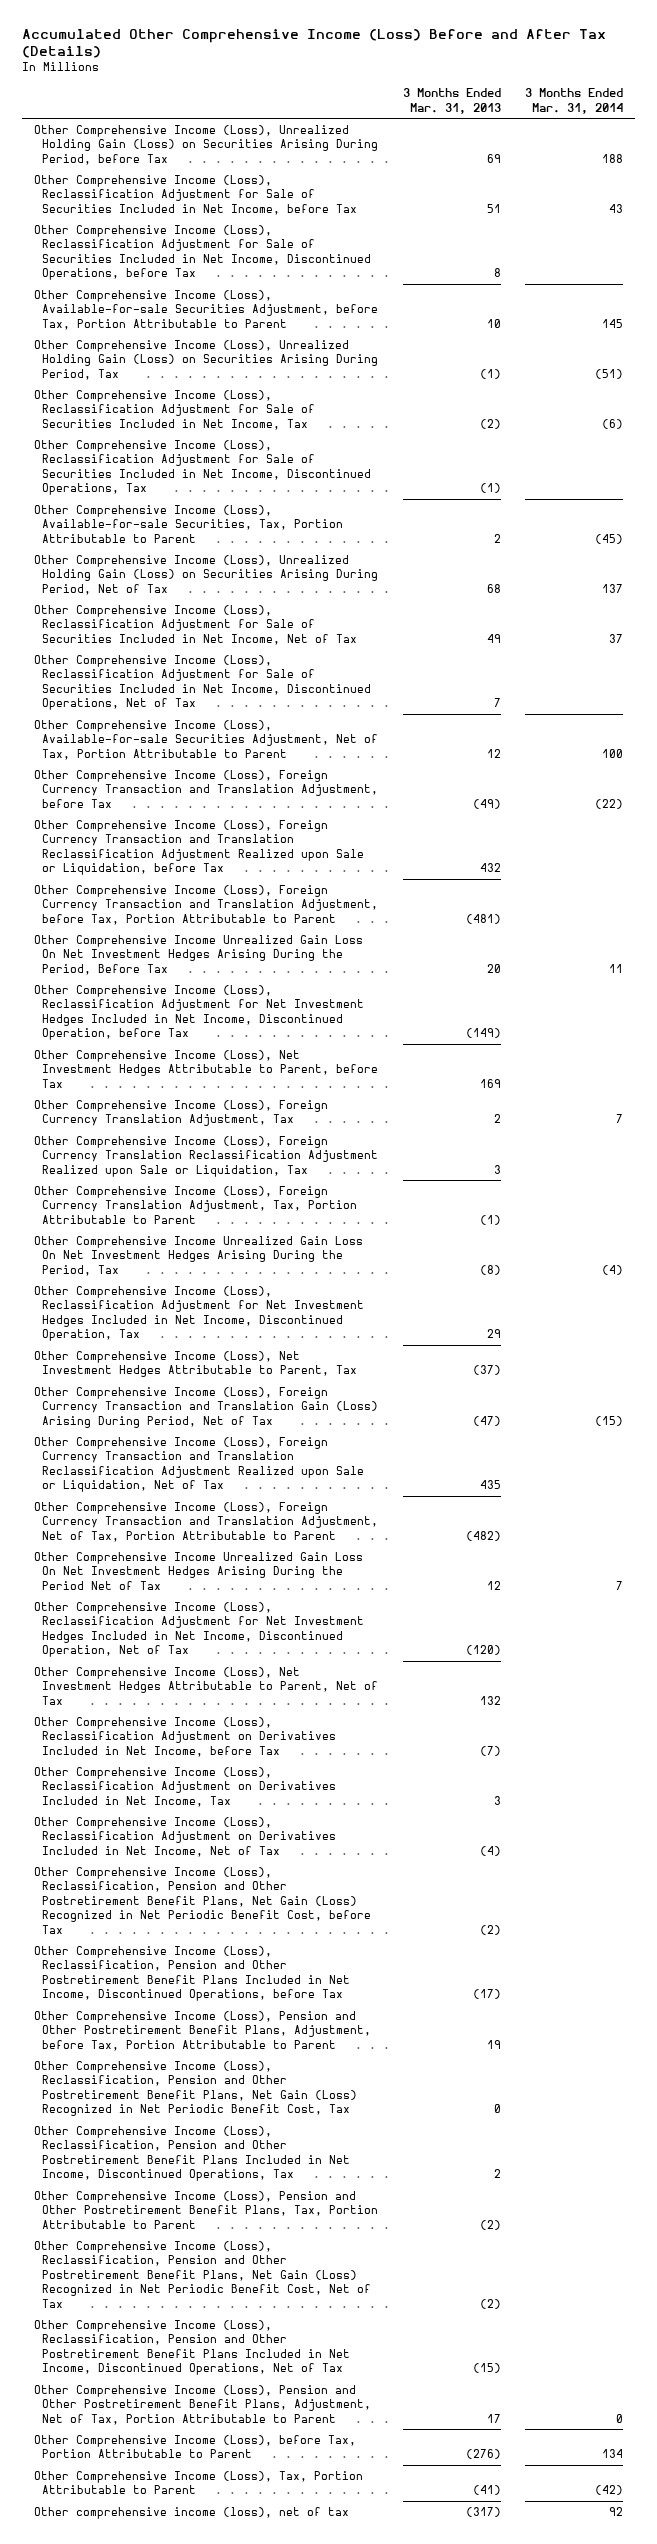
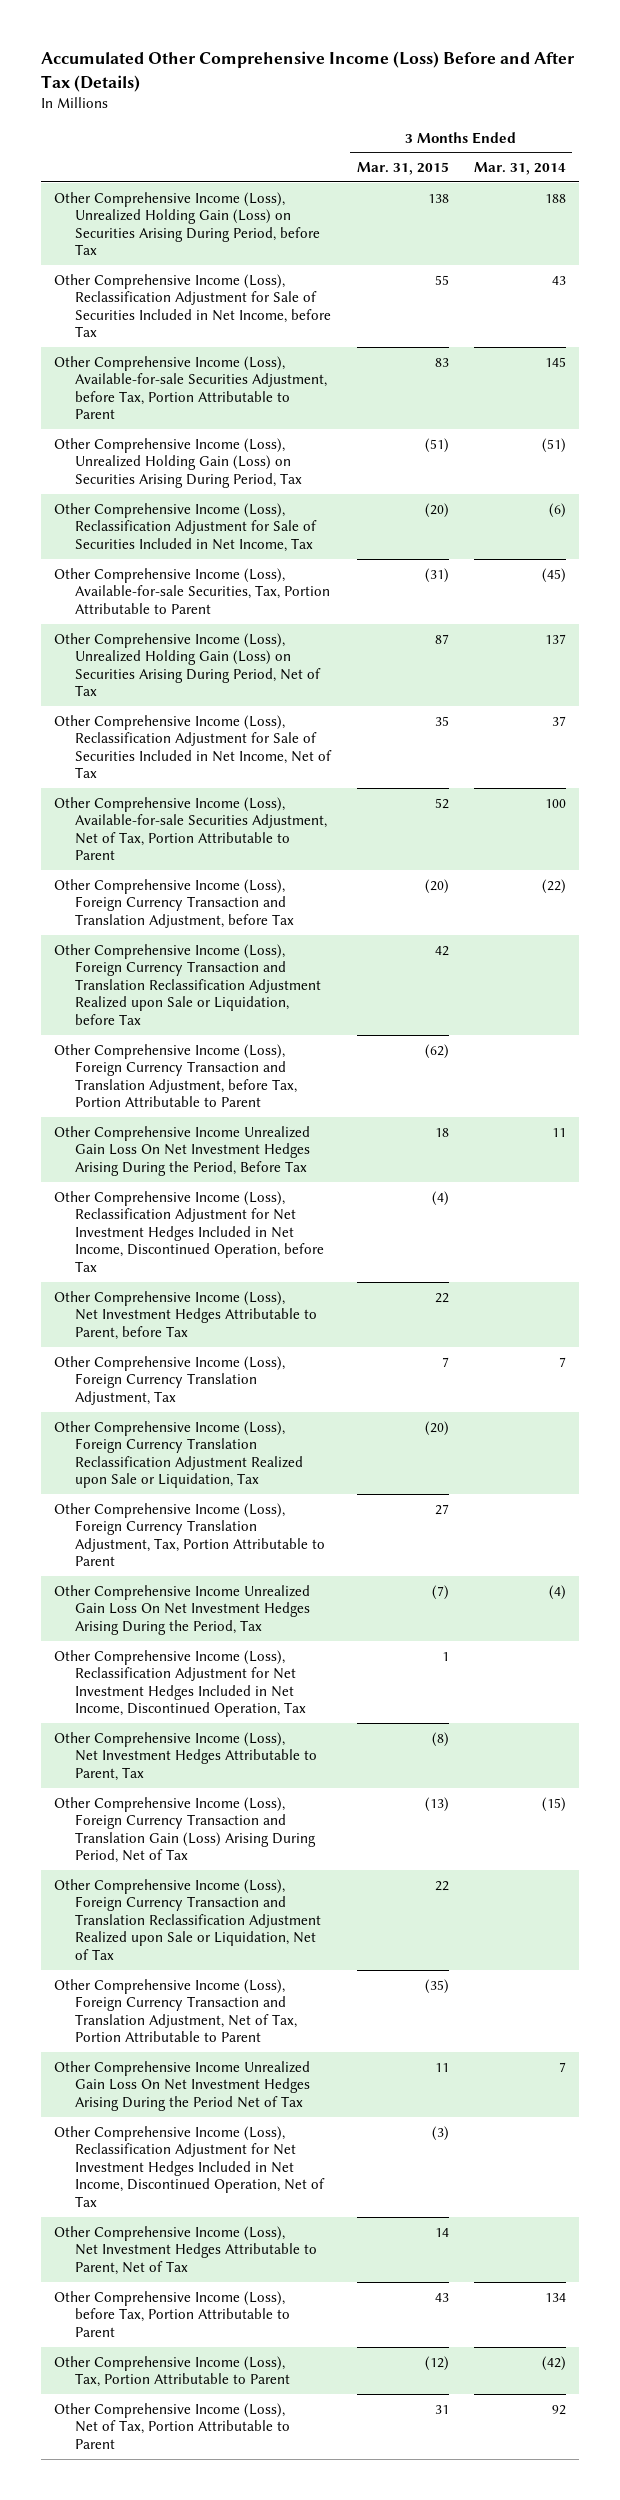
- | 3 Months Ended Mar. 31, 2013 | 3 Months Ended Mar. 31, 2014
+ | 3 Months Ended Mar. 31, 2015 | 3 Months Ended Mar. 31, 2014
- Other Comprehensive Income (Loss), Reclassification Adjustment for Sale of Securities Included in Net Income, Discontinued Operations, before Tax | 8 |
- Other Comprehensive Income (Loss), Reclassification Adjustment for Sale of Securities Included in Net Income, Discontinued Operations, Tax | (1) |
- Other Comprehensive Income (Loss), Reclassification Adjustment for Sale of Securities Included in Net Income, Discontinued Operations, Net of Tax | 7 |
- Other Comprehensive Income (Loss), Reclassification Adjustment on Derivatives Included in Net Income, before Tax | (7) |
- Other Comprehensive Income (Loss), Reclassification Adjustment on Derivatives Included in Net Income, Tax | 3 |
- Other Comprehensive Income (Loss), Reclassification Adjustment on Derivatives Included in Net Income, Net of Tax | (4) |
- Other Comprehensive Income (Loss), Reclassification, Pension and Other Postretirement Benefit Plans, Net Gain (Loss) Recognized in Net Periodic Benefit Cost, before Tax | (2) |
- Other Comprehensive Income (Loss), Reclassification, Pension and Other Postretirement Benefit Plans Included in Net Income, Discontinued Operations, before Tax | (17) |
- Other Comprehensive Income (Loss), Pension and Other Postretirement Benefit Plans, Adjustment, before Tax, Portion Attributable to Parent | 19 |
- Other Comprehensive Income (Loss), Reclassification, Pension and Other Postretirement Benefit Plans, Net Gain (Loss) Recognized in Net Periodic Benefit Cost, Tax | 0 |
- Other Comprehensive Income (Loss), Reclassification, Pension and Other Postretirement Benefit Plans Included in Net Income, Discontinued Operations, Tax | 2 |
- Other Comprehensive Income (Loss), Pension and Other Postretirement Benefit Plans, Tax, Portion Attributable to Parent | (2) |
- Other Comprehensive Income (Loss), Reclassification, Pension and Other Postretirement Benefit Plans, Net Gain (Loss) Recognized in Net Periodic Benefit Cost, Net of Tax | (2) |
- Other Comprehensive Income (Loss), Reclassification, Pension and Other Postretirement Benefit Plans Included in Net Income, Discontinued Operations, Net of Tax | (15) |
- Other Comprehensive Income (Loss), Pension and Other Postretirement Benefit Plans, Adjustment, Net of Tax, Portion Attributable to Parent | 17 | 0
- Other comprehensive income (loss), net of tax | (317) | 92
+ Other Comprehensive Income (Loss), Net of Tax, Portion Attributable to Parent | 31 | 92

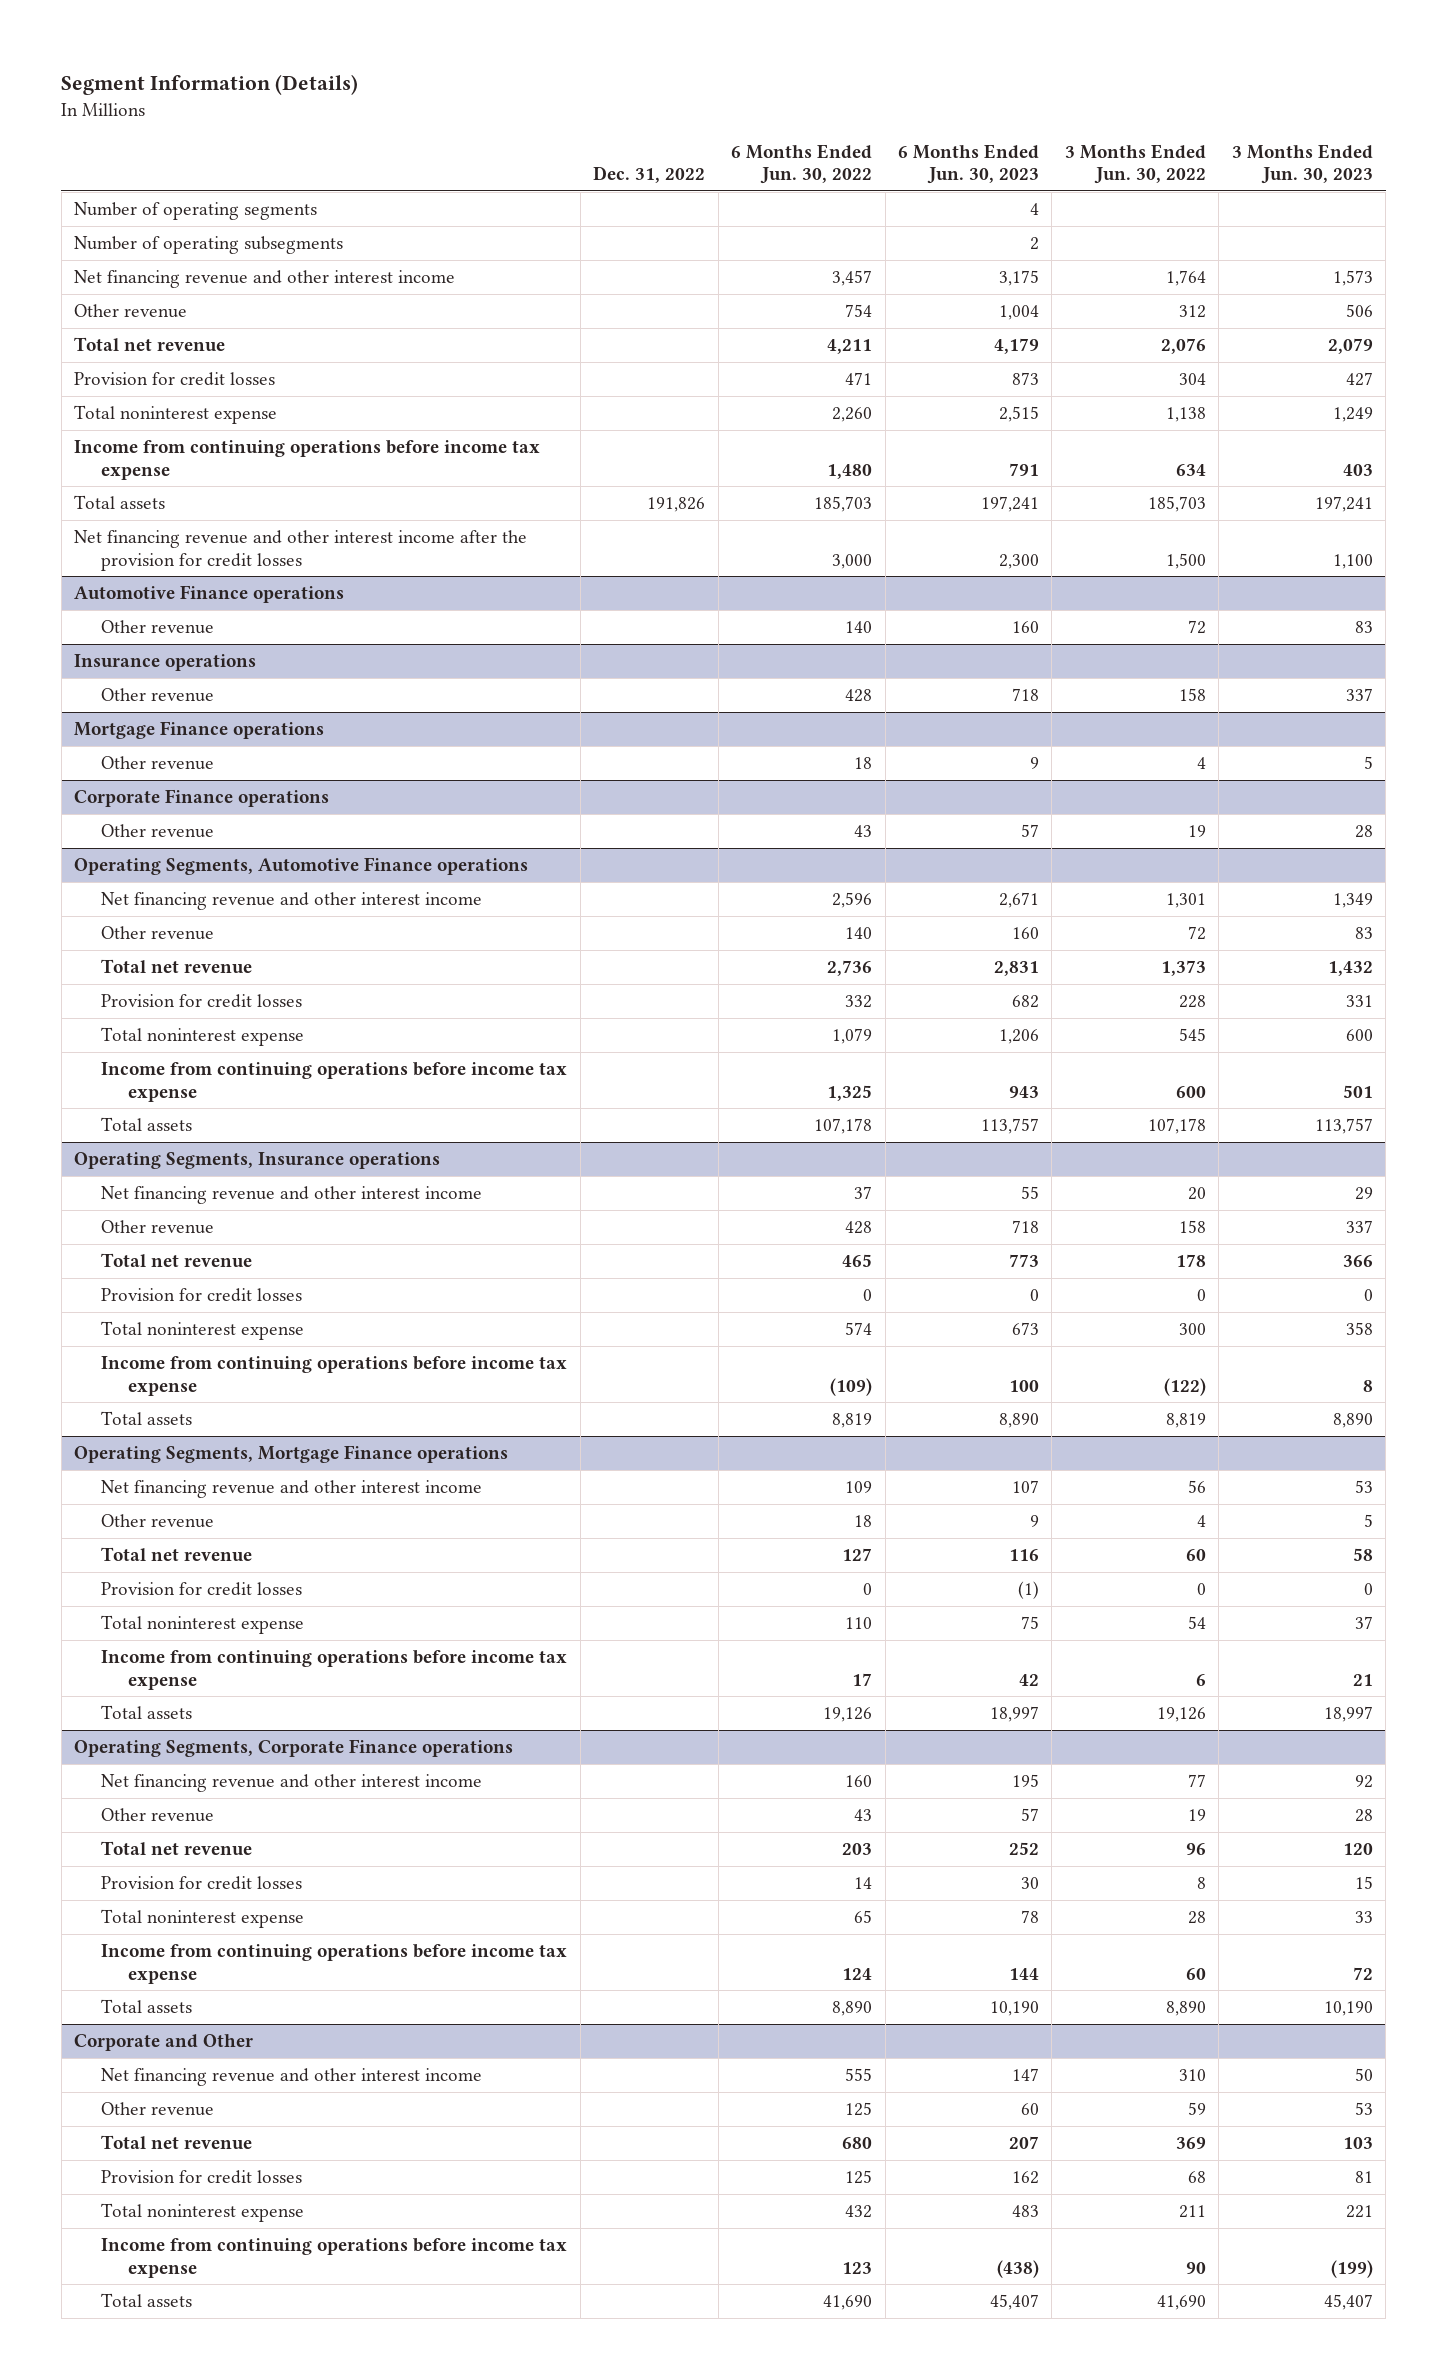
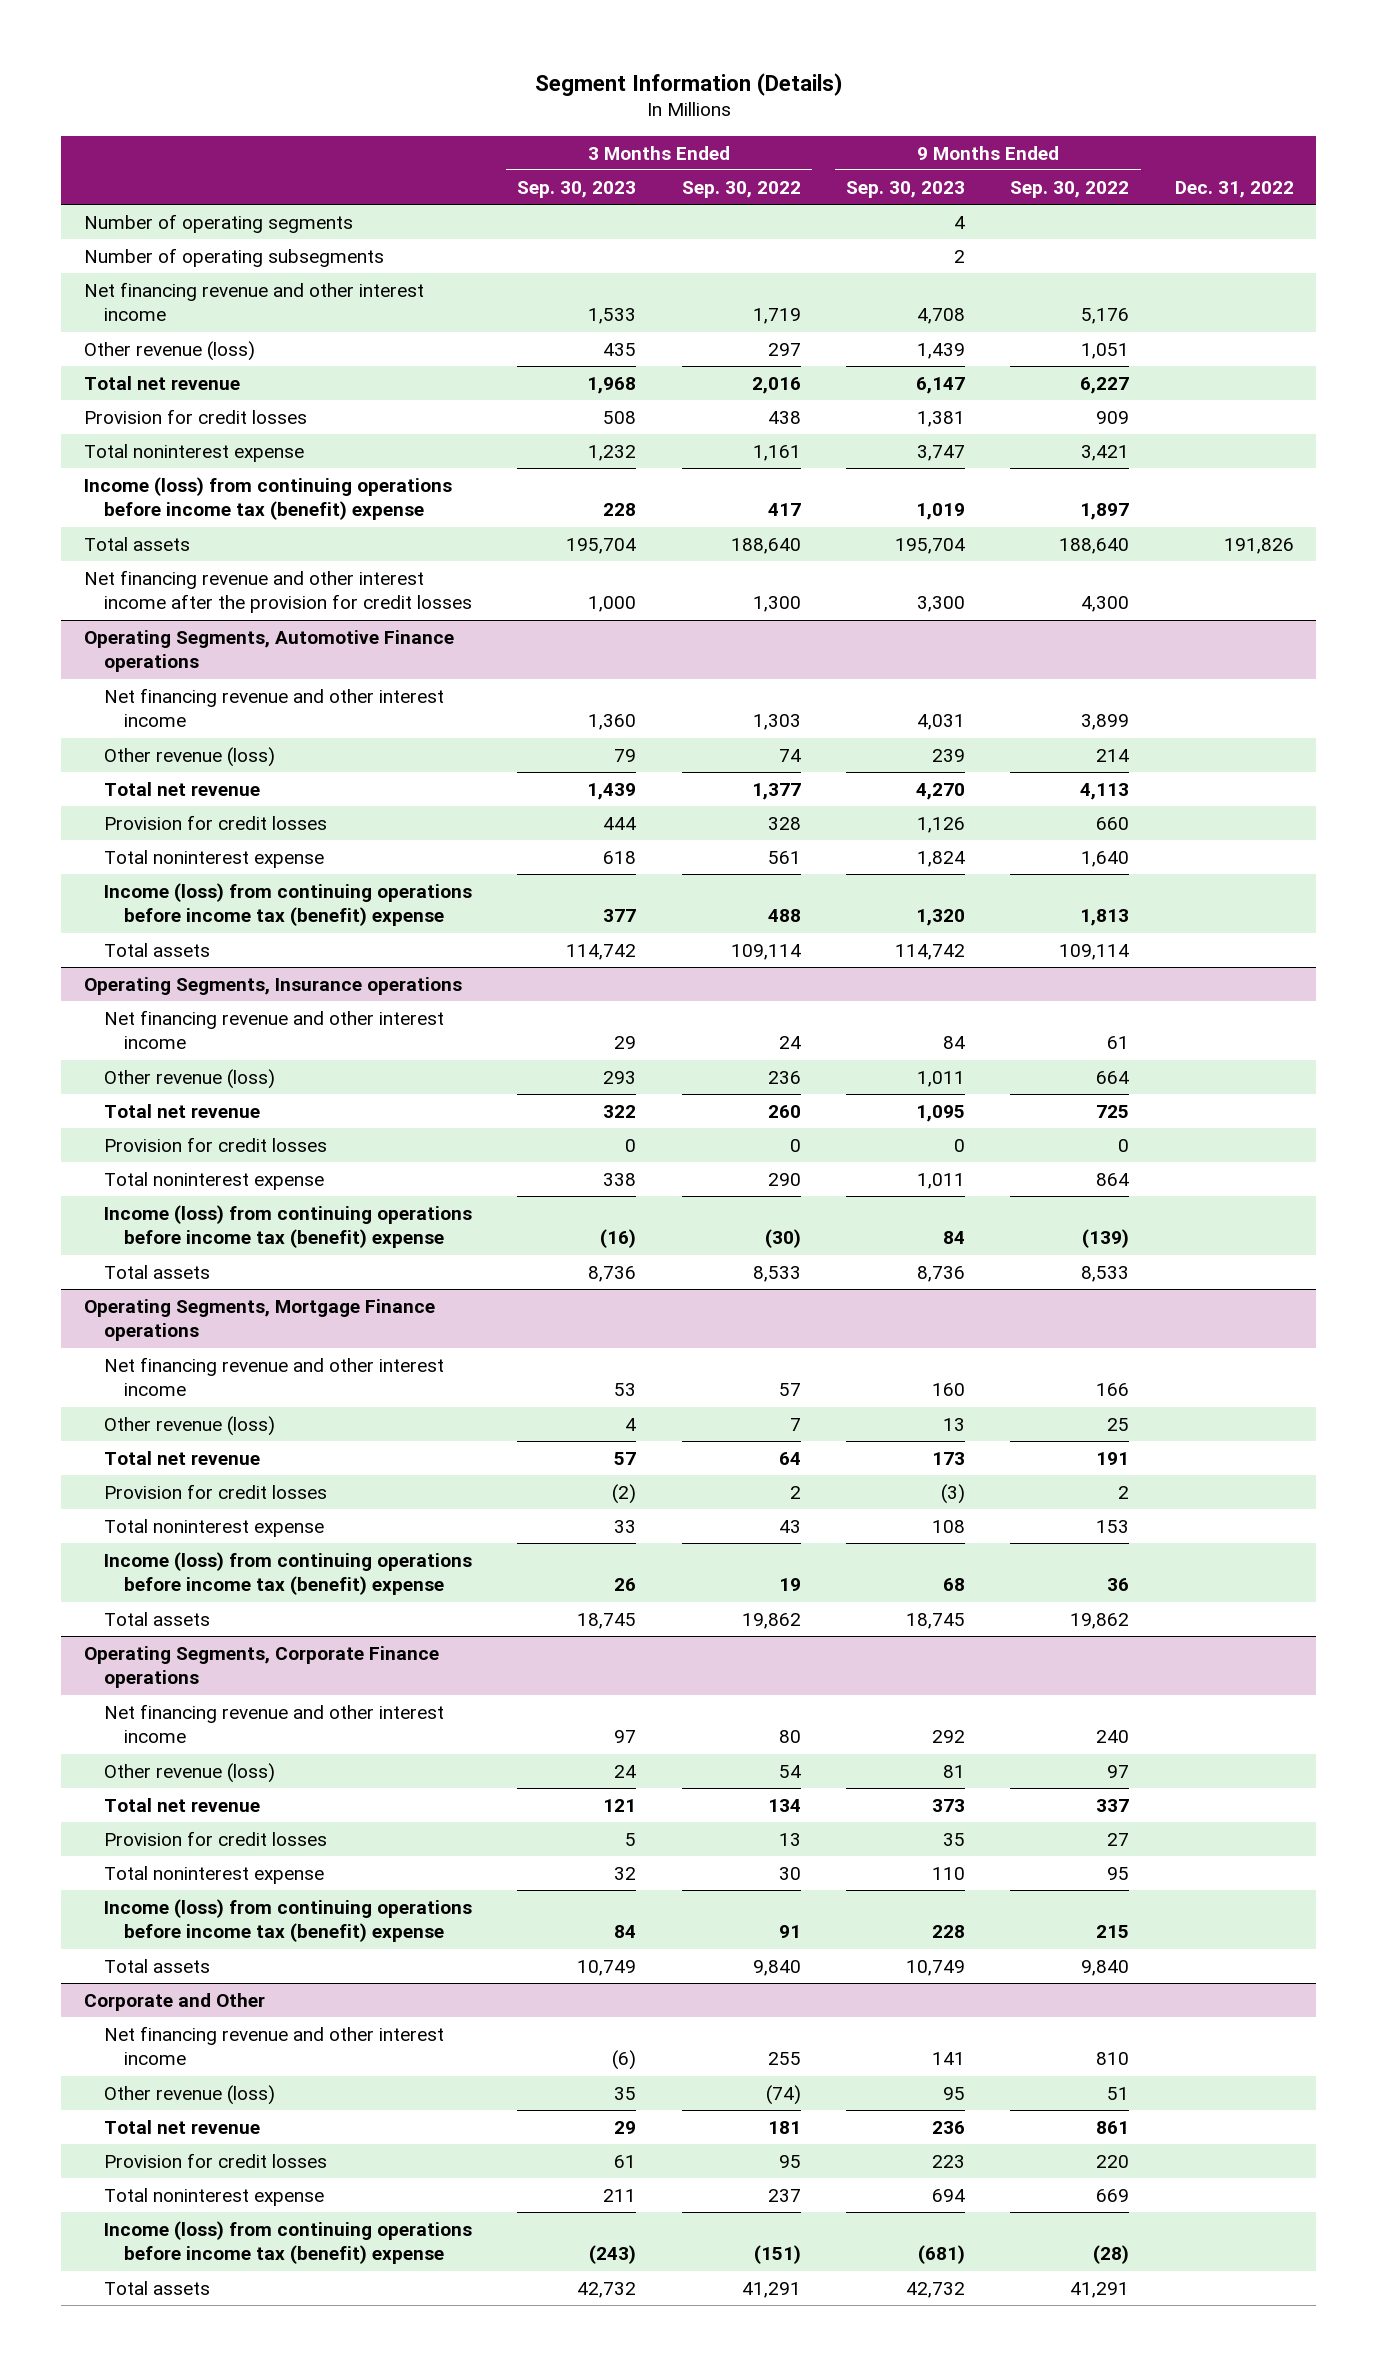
- | Dec. 31, 2022 | 6 Months Ended Jun. 30, 2022 | 6 Months Ended Jun. 30, 2023 | 3 Months Ended Jun. 30, 2022 | 3 Months Ended Jun. 30, 2023
+ | 3 Months Ended Sep. 30, 2023 | 3 Months Ended Sep. 30, 2022 | 9 Months Ended Sep. 30, 2023 | 9 Months Ended Sep. 30, 2022 | Dec. 31, 2022
- Other revenue | | 754 | 1,004 | 312 | 506
+ Other revenue (loss) | 435 | 297 | 1,439 | 1,051 |
- Income from continuing operations before income tax expense | | 1,480 | 791 | 634 | 403
+ Income (loss) from continuing operations before income tax (benefit) expense | 228 | 417 | 1,019 | 1,897 |
- Automotive Finance operations
- Other revenue | | 140 | 160 | 72 | 83
- Insurance operations
- Other revenue | | 428 | 718 | 158 | 337
- Mortgage Finance operations
- Other revenue | | 18 | 9 | 4 | 5
- Corporate Finance operations
- Other revenue | | 43 | 57 | 19 | 28
@ Operating Segments, Automotive Finance operations
- Other revenue | | 140 | 160 | 72 | 83
+ Other revenue (loss) | 79 | 74 | 239 | 214 |
- Income from continuing operations before income tax expense | | 1,325 | 943 | 600 | 501
+ Income (loss) from continuing operations before income tax (benefit) expense | 377 | 488 | 1,320 | 1,813 |
@ Operating Segments, Insurance operations
- Other revenue | | 428 | 718 | 158 | 337
+ Other revenue (loss) | 293 | 236 | 1,011 | 664 |
- Income from continuing operations before income tax expense | | (109) | 100 | (122) | 8
+ Income (loss) from continuing operations before income tax (benefit) expense | (16) | (30) | 84 | (139) |
@ Operating Segments, Mortgage Finance operations
- Other revenue | | 18 | 9 | 4 | 5
+ Other revenue (loss) | 4 | 7 | 13 | 25 |
- Income from continuing operations before income tax expense | | 17 | 42 | 6 | 21
+ Income (loss) from continuing operations before income tax (benefit) expense | 26 | 19 | 68 | 36 |
@ Operating Segments, Corporate Finance operations
- Other revenue | | 43 | 57 | 19 | 28
+ Other revenue (loss) | 24 | 54 | 81 | 97 |
- Income from continuing operations before income tax expense | | 124 | 144 | 60 | 72
+ Income (loss) from continuing operations before income tax (benefit) expense | 84 | 91 | 228 | 215 |
@ Corporate and Other
- Other revenue | | 125 | 60 | 59 | 53
+ Other revenue (loss) | 35 | (74) | 95 | 51 |
- Income from continuing operations before income tax expense | | 123 | (438) | 90 | (199)
+ Income (loss) from continuing operations before income tax (benefit) expense | (243) | (151) | (681) | (28) |

